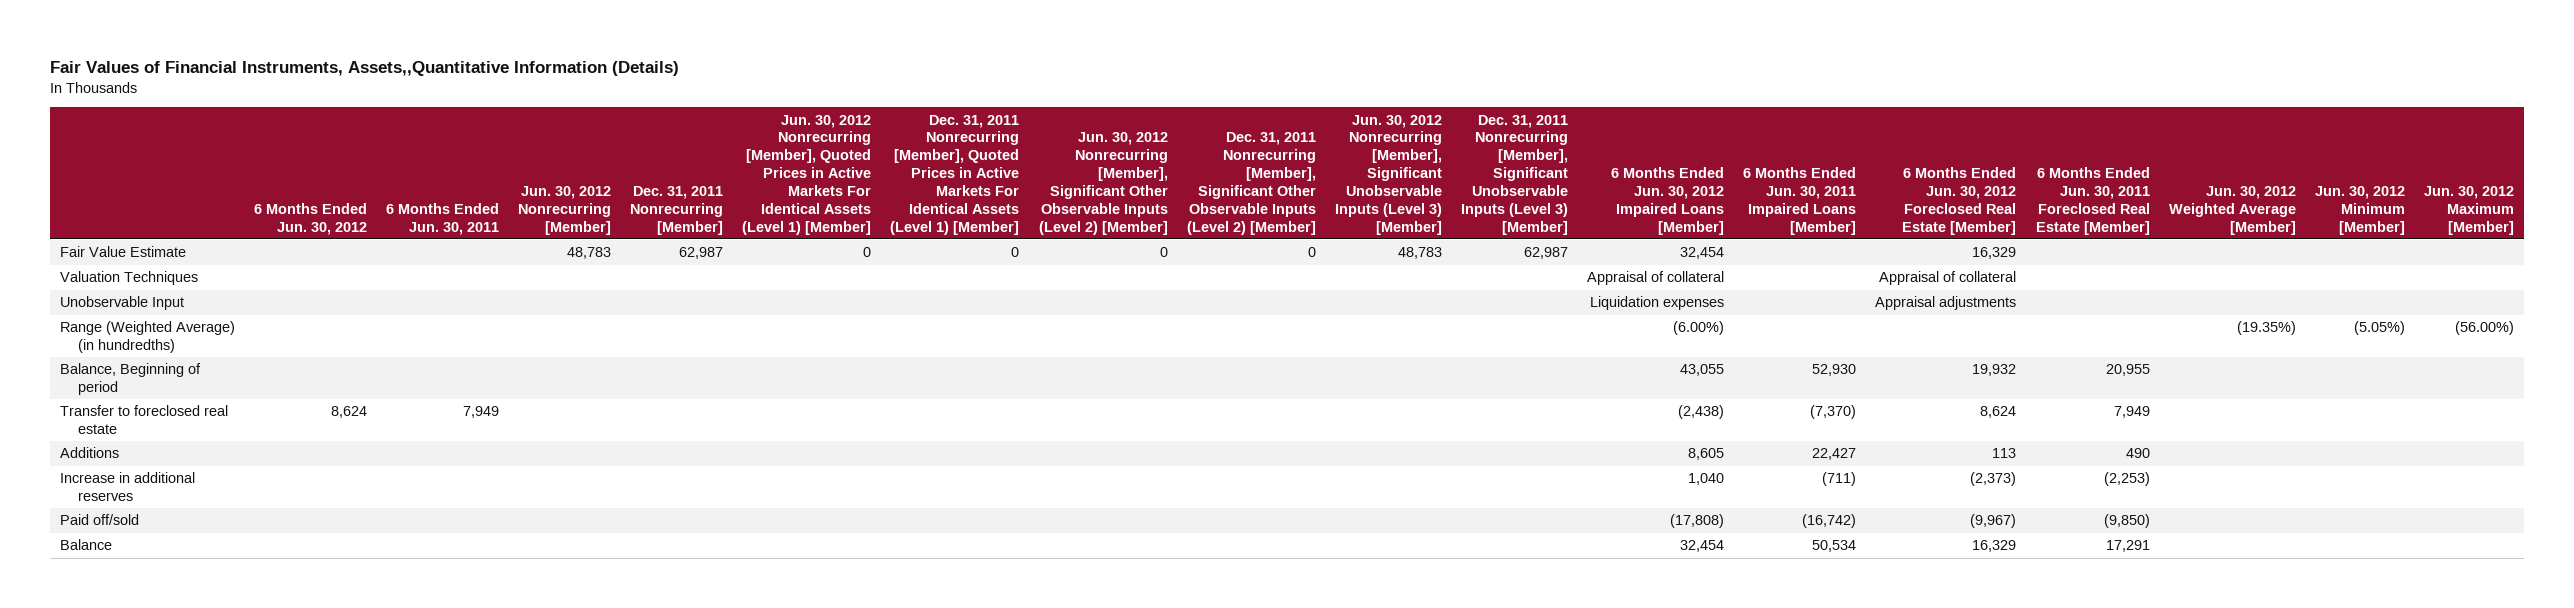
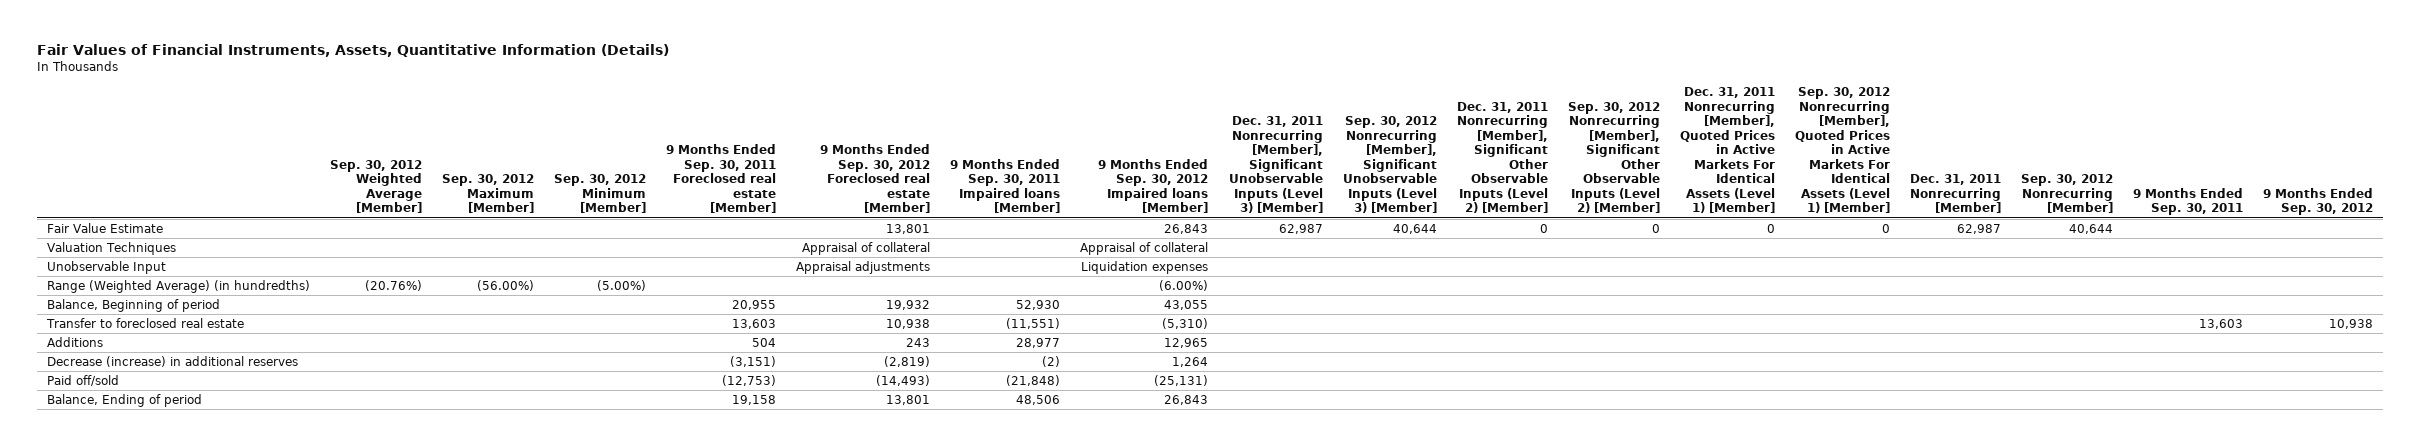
- Fair Values of Financial Instruments, Assets,,Quantitative Information (Details)
+ Fair Values of Financial Instruments, Assets, Quantitative Information (Details)
- | 6 Months Ended Jun. 30, 2012 | 6 Months Ended Jun. 30, 2011 | Jun. 30, 2012 Nonrecurring [Member] | Dec. 31, 2011 Nonrecurring [Member] | Jun. 30, 2012 Nonrecurring [Member], Quoted Prices in Active Markets For Identical Assets (Level 1) [Member] | Dec. 31, 2011 Nonrecurring [Member], Quoted Prices in Active Markets For Identical Assets (Level 1) [Member] | Jun. 30, 2012 Nonrecurring [Member], Significant Other Observable Inputs (Level 2) [Member] | Dec. 31, 2011 Nonrecurring [Member], Significant Other Observable Inputs (Level 2) [Member] | Jun. 30, 2012 Nonrecurring [Member], Significant Unobservable Inputs (Level 3) [Member] | Dec. 31, 2011 Nonrecurring [Member], Significant Unobservable Inputs (Level 3) [Member] | 6 Months Ended Jun. 30, 2012 Impaired Loans [Member] | 6 Months Ended Jun. 30, 2011 Impaired Loans [Member] | 6 Months Ended Jun. 30, 2012 Foreclosed Real Estate [Member] | 6 Months Ended Jun. 30, 2011 Foreclosed Real Estate [Member] | Jun. 30, 2012 Weighted Average [Member] | Jun. 30, 2012 Minimum [Member] | Jun. 30, 2012 Maximum [Member]
+ | Sep. 30, 2012 Weighted Average [Member] | Sep. 30, 2012 Maximum [Member] | Sep. 30, 2012 Minimum [Member] | 9 Months Ended Sep. 30, 2011 Foreclosed real estate [Member] | 9 Months Ended Sep. 30, 2012 Foreclosed real estate [Member] | 9 Months Ended Sep. 30, 2011 Impaired loans [Member] | 9 Months Ended Sep. 30, 2012 Impaired loans [Member] | Dec. 31, 2011 Nonrecurring [Member], Significant Unobservable Inputs (Level 3) [Member] | Sep. 30, 2012 Nonrecurring [Member], Significant Unobservable Inputs (Level 3) [Member] | Dec. 31, 2011 Nonrecurring [Member], Significant Other Observable Inputs (Level 2) [Member] | Sep. 30, 2012 Nonrecurring [Member], Significant Other Observable Inputs (Level 2) [Member] | Dec. 31, 2011 Nonrecurring [Member], Quoted Prices in Active Markets For Identical Assets (Level 1) [Member] | Sep. 30, 2012 Nonrecurring [Member], Quoted Prices in Active Markets For Identical Assets (Level 1) [Member] | Dec. 31, 2011 Nonrecurring [Member] | Sep. 30, 2012 Nonrecurring [Member] | 9 Months Ended Sep. 30, 2011 | 9 Months Ended Sep. 30, 2012
- Increase in additional reserves | | | | | | | | | | | 1,040 | (711) | (2,373) | (2,253) | | |
+ Decrease (increase) in additional reserves | | | | (3,151) | (2,819) | (2) | 1,264 | | | | | | | | | |
- Balance | | | | | | | | | | | 32,454 | 50,534 | 16,329 | 17,291 | | |
+ Balance, Ending of period | | | | 19,158 | 13,801 | 48,506 | 26,843 | | | | | | | | | |

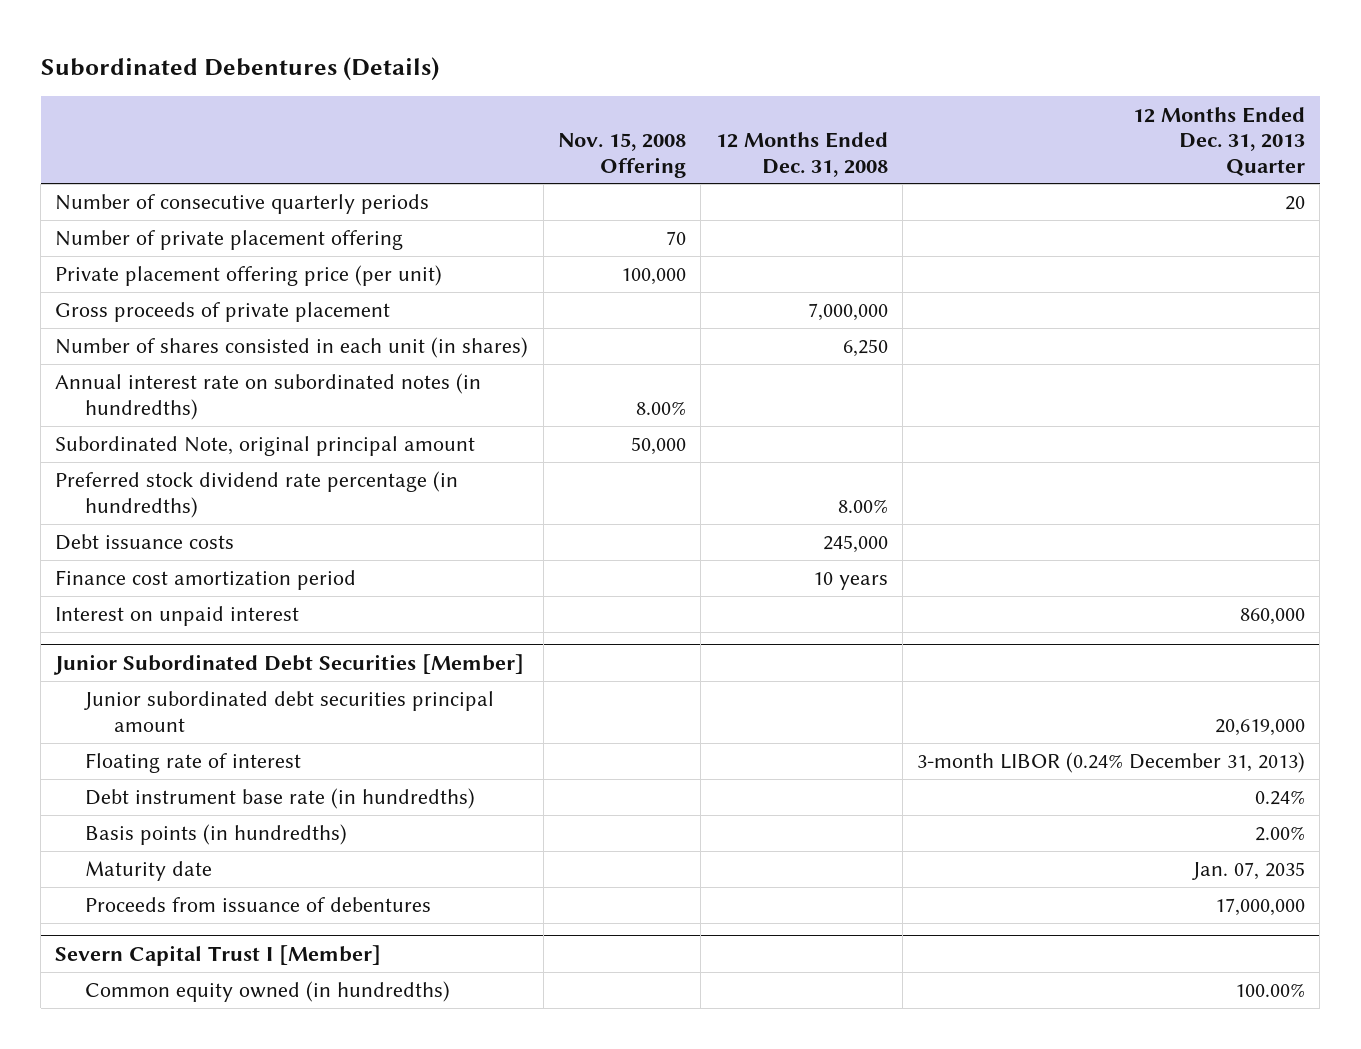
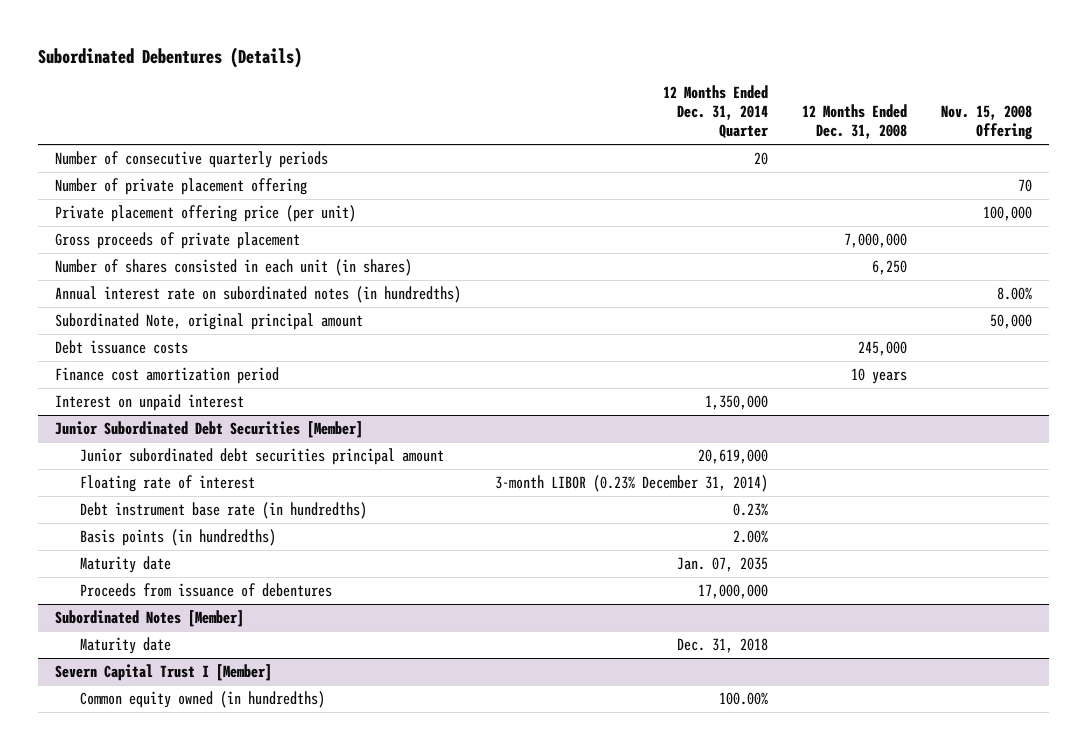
- | Nov. 15, 2008 Offering | 12 Months Ended Dec. 31, 2008 | 12 Months Ended Dec. 31, 2013 Quarter
+ | 12 Months Ended Dec. 31, 2014 Quarter | 12 Months Ended Dec. 31, 2008 | Nov. 15, 2008 Offering
- Preferred stock dividend rate percentage (in hundredths) | | 8.00% |
+ Subordinated Notes [Member]
+ Maturity date | Dec. 31, 2018 | |

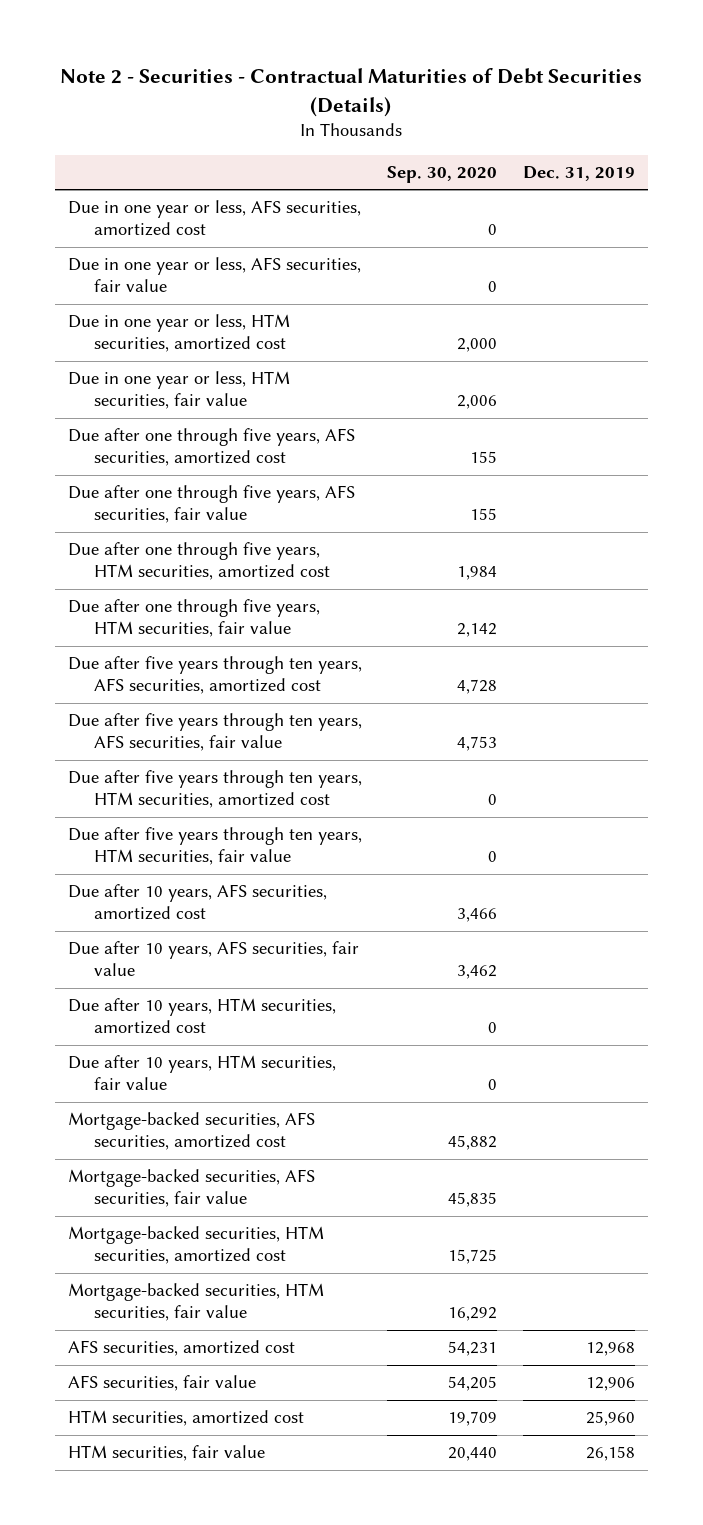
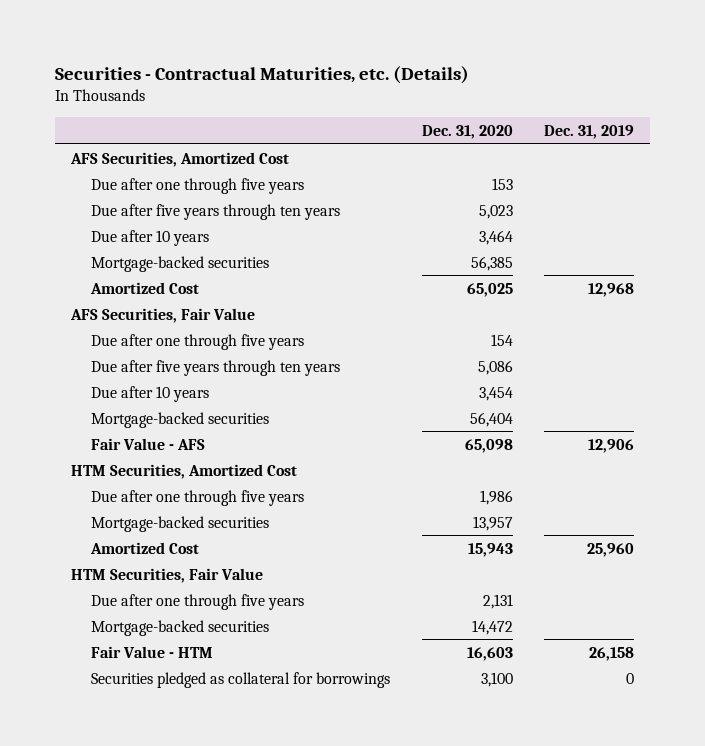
- Note 2 - Securities - Contractual Maturities of Debt Securities (Details)
+ Securities - Contractual Maturities, etc. (Details)
- | Sep. 30, 2020 | Dec. 31, 2019
+ | Dec. 31, 2020 | Dec. 31, 2019
- Due in one year or less, AFS securities, amortized cost | 0 |
- Due in one year or less, AFS securities, fair value | 0 |
- Due in one year or less, HTM securities, amortized cost | 2,000 |
- Due in one year or less, HTM securities, fair value | 2,006 |
- Due after one through five years, AFS securities, amortized cost | 155 |
- Due after one through five years, AFS securities, fair value | 155 |
- Due after one through five years, HTM securities, amortized cost | 1,984 |
- Due after one through five years, HTM securities, fair value | 2,142 |
- Due after five years through ten years, AFS securities, amortized cost | 4,728 |
- Due after five years through ten years, AFS securities, fair value | 4,753 |
- Due after five years through ten years, HTM securities, amortized cost | 0 |
- Due after five years through ten years, HTM securities, fair value | 0 |
- Due after 10 years, AFS securities, amortized cost | 3,466 |
- Due after 10 years, AFS securities, fair value | 3,462 |
- Due after 10 years, HTM securities, amortized cost | 0 |
- Due after 10 years, HTM securities, fair value | 0 |
- Mortgage-backed securities, AFS securities, amortized cost | 45,882 |
- Mortgage-backed securities, AFS securities, fair value | 45,835 |
- Mortgage-backed securities, HTM securities, amortized cost | 15,725 |
- Mortgage-backed securities, HTM securities, fair value | 16,292 |
- AFS securities, amortized cost | 54,231 | 12,968
- AFS securities, fair value | 54,205 | 12,906
- HTM securities, amortized cost | 19,709 | 25,960
- HTM securities, fair value | 20,440 | 26,158
+ AFS Securities, Amortized Cost
+ Due after one through five years | 153 |
+ Due after five years through ten years | 5,023 |
+ Due after 10 years | 3,464 |
+ Mortgage-backed securities | 56,385 |
+ Amortized Cost | 65,025 | 12,968
+ AFS Securities, Fair Value
+ Due after one through five years | 154 |
+ Due after five years through ten years | 5,086 |
+ Due after 10 years | 3,454 |
+ Mortgage-backed securities | 56,404 |
+ Fair Value - AFS | 65,098 | 12,906
+ HTM Securities, Amortized Cost
+ Due after one through five years | 1,986 |
+ Mortgage-backed securities | 13,957 |
+ Amortized Cost | 15,943 | 25,960
+ HTM Securities, Fair Value
+ Due after one through five years | 2,131 |
+ Mortgage-backed securities | 14,472 |
+ Fair Value - HTM | 16,603 | 26,158
+ Securities pledged as collateral for borrowings | 3,100 | 0

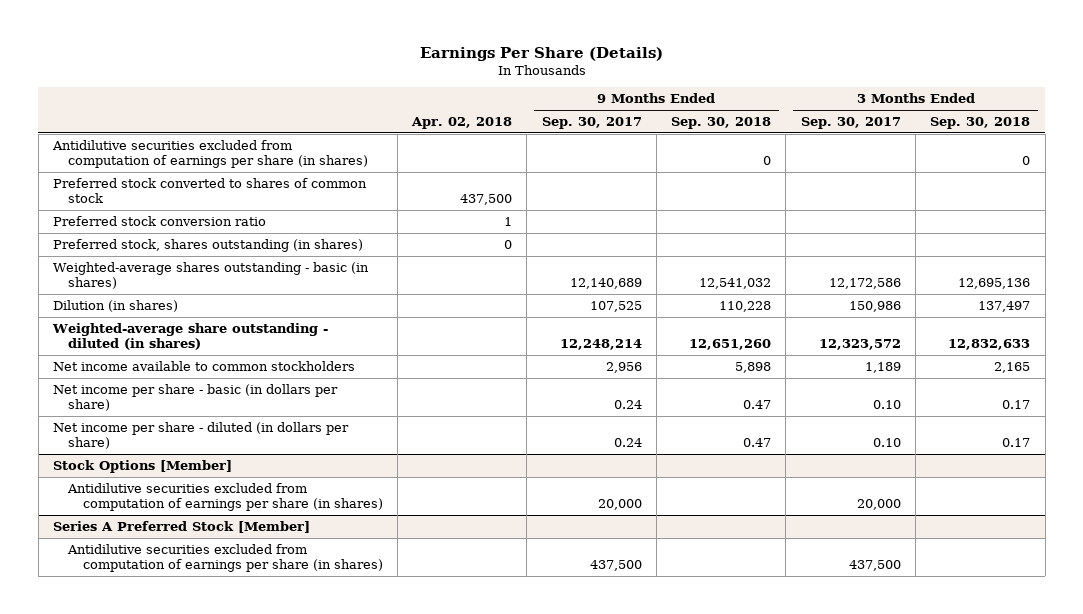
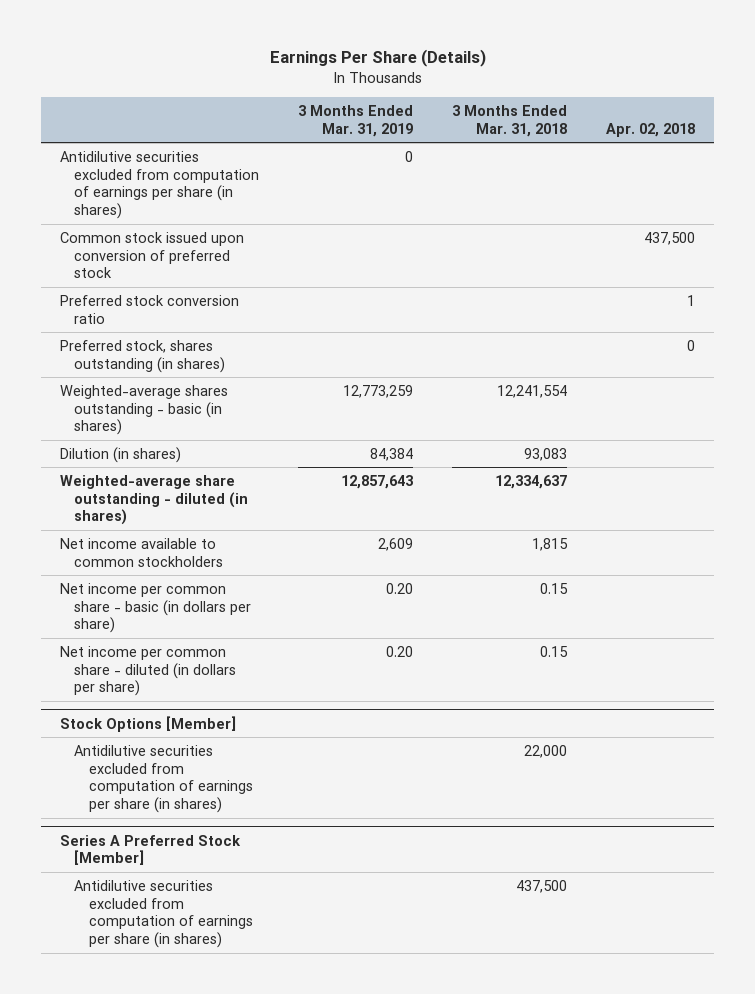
- | Apr. 02, 2018 | 9 Months Ended Sep. 30, 2017 | 9 Months Ended Sep. 30, 2018 | 3 Months Ended Sep. 30, 2017 | 3 Months Ended Sep. 30, 2018
+ | 3 Months Ended Mar. 31, 2019 | 3 Months Ended Mar. 31, 2018 | Apr. 02, 2018
- Preferred stock converted to shares of common stock | 437,500 | | | |
+ Common stock issued upon conversion of preferred stock | | | 437,500
- Net income per share - basic (in dollars per share) | | 0.24 | 0.47 | 0.10 | 0.17
- Net income per share - diluted (in dollars per share) | | 0.24 | 0.47 | 0.10 | 0.17
+ Net income per common share - basic (in dollars per share) | 0.20 | 0.15 |
+ Net income per common share - diluted (in dollars per share) | 0.20 | 0.15 |

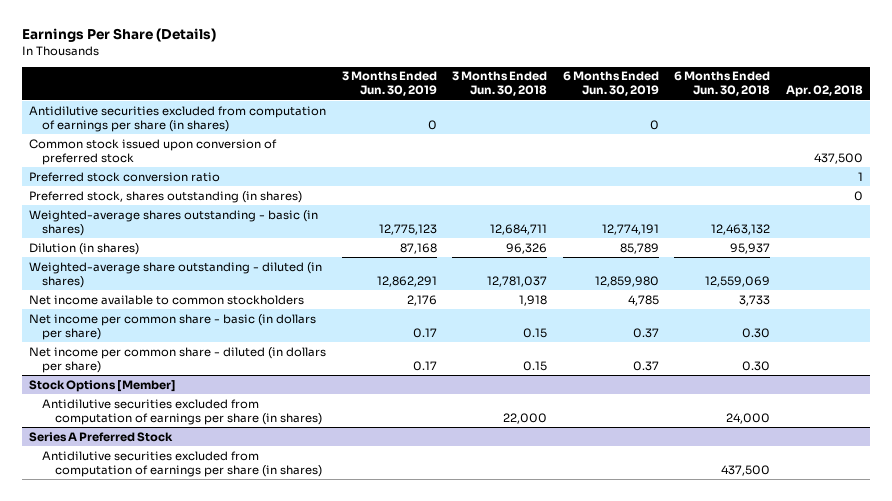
- | 3 Months Ended Mar. 31, 2019 | 3 Months Ended Mar. 31, 2018 | Apr. 02, 2018
+ | 3 Months Ended Jun. 30, 2019 | 3 Months Ended Jun. 30, 2018 | 6 Months Ended Jun. 30, 2019 | 6 Months Ended Jun. 30, 2018 | Apr. 02, 2018
- Series A Preferred Stock [Member]
+ Series A Preferred Stock

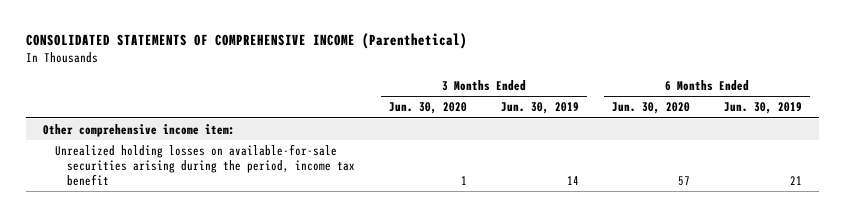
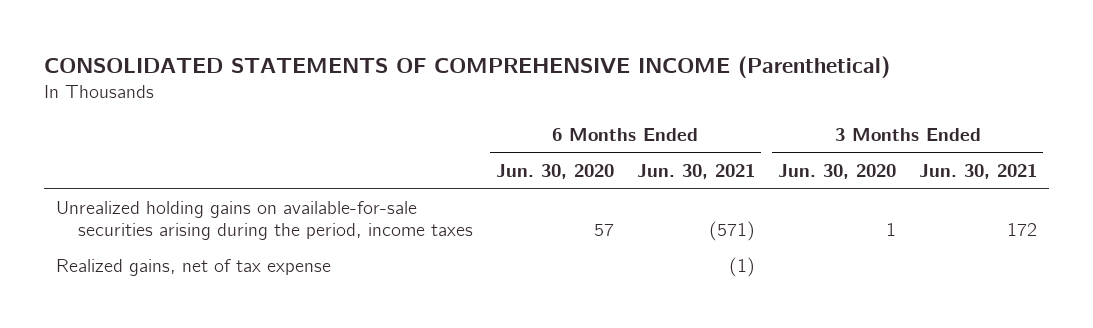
- | 3 Months Ended Jun. 30, 2020 | 3 Months Ended Jun. 30, 2019 | 6 Months Ended Jun. 30, 2020 | 6 Months Ended Jun. 30, 2019
+ | 6 Months Ended Jun. 30, 2020 | 6 Months Ended Jun. 30, 2021 | 3 Months Ended Jun. 30, 2020 | 3 Months Ended Jun. 30, 2021
- Other comprehensive income item:
- Unrealized holding losses on available-for-sale securities arising during the period, income tax benefit | 1 | 14 | 57 | 21
+ Unrealized holding gains on available-for-sale securities arising during the period, income taxes | 57 | (571) | 1 | 172
+ Realized gains, net of tax expense | | (1) | |

